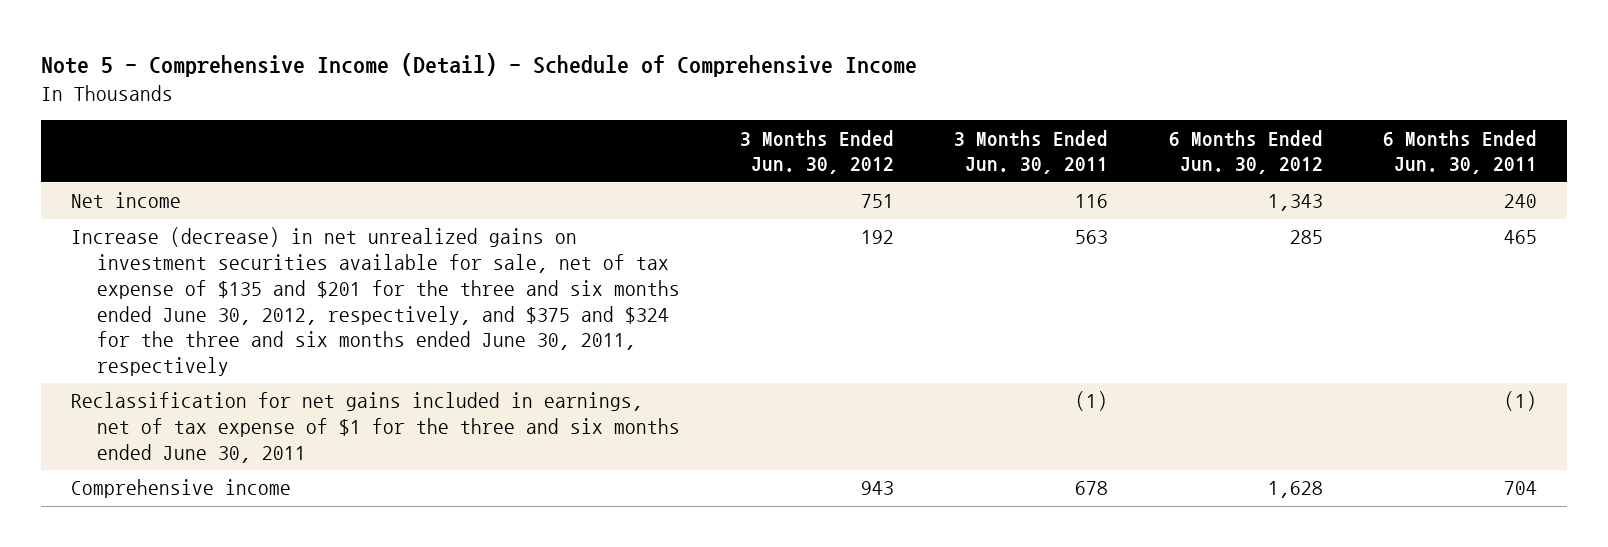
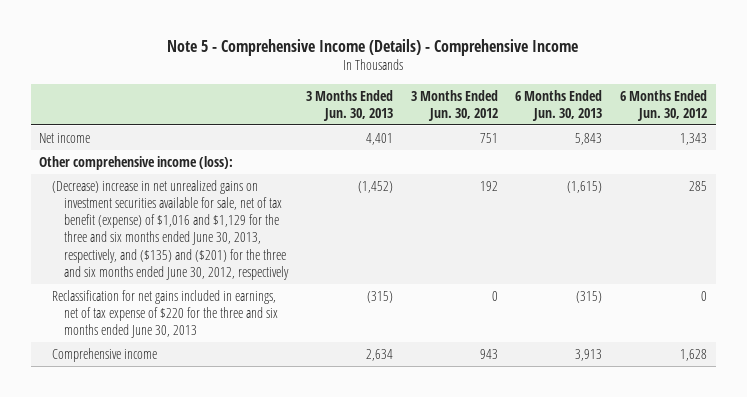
- Note 5 - Comprehensive Income (Detail) - Schedule of Comprehensive Income
+ Note 5 - Comprehensive Income (Details) - Comprehensive Income
- | 3 Months Ended Jun. 30, 2012 | 3 Months Ended Jun. 30, 2011 | 6 Months Ended Jun. 30, 2012 | 6 Months Ended Jun. 30, 2011
+ | 3 Months Ended Jun. 30, 2013 | 3 Months Ended Jun. 30, 2012 | 6 Months Ended Jun. 30, 2013 | 6 Months Ended Jun. 30, 2012
- Increase (decrease) in net unrealized gains on investment securities available for sale, net of tax expense of $135 and $201 for the three and six months ended June 30, 2012, respectively, and $375 and $324 for the three and six months ended June 30, 2011, respectively | 192 | 563 | 285 | 465
- Reclassification for net gains included in earnings, net of tax expense of $1 for the three and six months ended June 30, 2011 | | (1) | | (1)
+ Other comprehensive income (loss):
+ (Decrease) increase in net unrealized gains on investment securities available for sale, net of tax benefit (expense) of $1,016 and $1,129 for the three and six months ended June 30, 2013, respectively, and ($135) and ($201) for the three and six months ended June 30, 2012, respectively | (1,452) | 192 | (1,615) | 285
+ Reclassification for net gains included in earnings, net of tax expense of $220 for the three and six months ended June 30, 2013 | (315) | 0 | (315) | 0

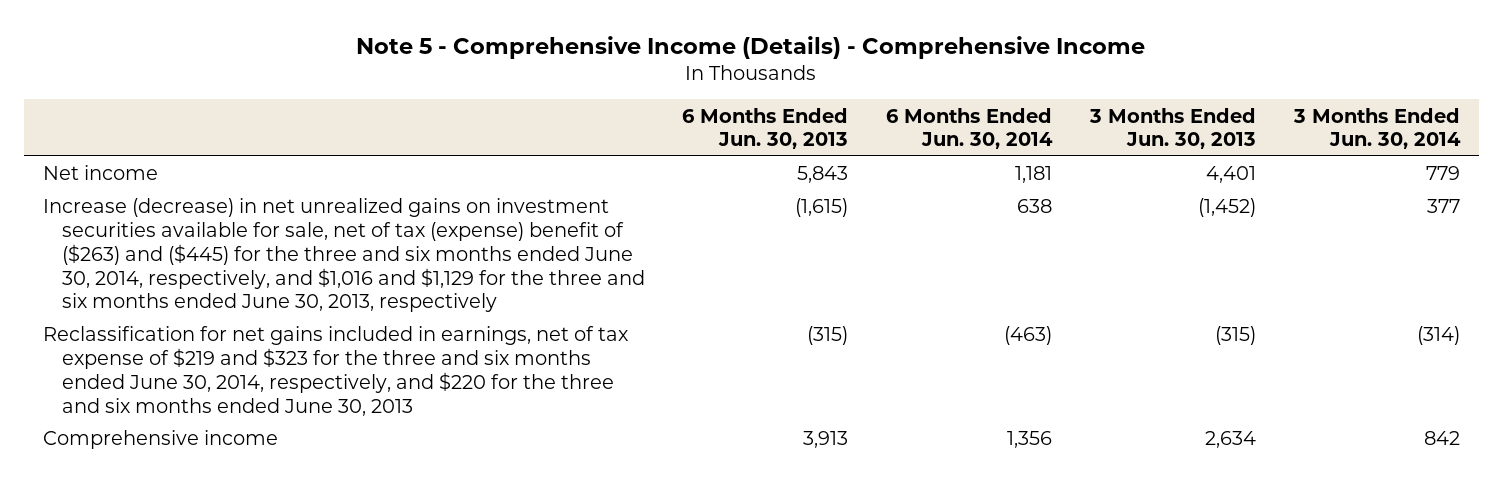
- | 3 Months Ended Jun. 30, 2013 | 3 Months Ended Jun. 30, 2012 | 6 Months Ended Jun. 30, 2013 | 6 Months Ended Jun. 30, 2012
+ | 6 Months Ended Jun. 30, 2013 | 6 Months Ended Jun. 30, 2014 | 3 Months Ended Jun. 30, 2013 | 3 Months Ended Jun. 30, 2014
- Other comprehensive income (loss):
- (Decrease) increase in net unrealized gains on investment securities available for sale, net of tax benefit (expense) of $1,016 and $1,129 for the three and six months ended June 30, 2013, respectively, and ($135) and ($201) for the three and six months ended June 30, 2012, respectively | (1,452) | 192 | (1,615) | 285
- Reclassification for net gains included in earnings, net of tax expense of $220 for the three and six months ended June 30, 2013 | (315) | 0 | (315) | 0
+ Increase (decrease) in net unrealized gains on investment securities available for sale, net of tax (expense) benefit of ($263) and ($445) for the three and six months ended June 30, 2014, respectively, and $1,016 and $1,129 for the three and six months ended June 30, 2013, respectively | (1,615) | 638 | (1,452) | 377
+ Reclassification for net gains included in earnings, net of tax expense of $219 and $323 for the three and six months ended June 30, 2014, respectively, and $220 for the three and six months ended June 30, 2013 | (315) | (463) | (315) | (314)

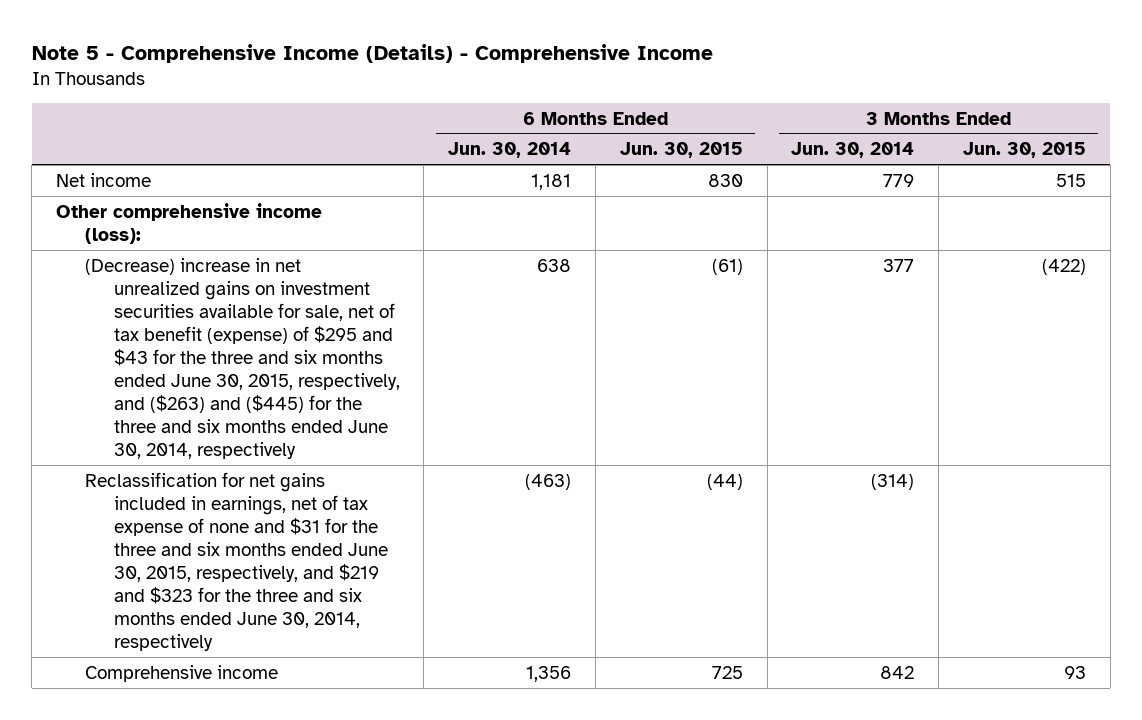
- | 6 Months Ended Jun. 30, 2013 | 6 Months Ended Jun. 30, 2014 | 3 Months Ended Jun. 30, 2013 | 3 Months Ended Jun. 30, 2014
+ | 6 Months Ended Jun. 30, 2014 | 6 Months Ended Jun. 30, 2015 | 3 Months Ended Jun. 30, 2014 | 3 Months Ended Jun. 30, 2015
- Increase (decrease) in net unrealized gains on investment securities available for sale, net of tax (expense) benefit of ($263) and ($445) for the three and six months ended June 30, 2014, respectively, and $1,016 and $1,129 for the three and six months ended June 30, 2013, respectively | (1,615) | 638 | (1,452) | 377
- Reclassification for net gains included in earnings, net of tax expense of $219 and $323 for the three and six months ended June 30, 2014, respectively, and $220 for the three and six months ended June 30, 2013 | (315) | (463) | (315) | (314)
+ Other comprehensive income (loss):
+ (Decrease) increase in net unrealized gains on investment securities available for sale, net of tax benefit (expense) of $295 and $43 for the three and six months ended June 30, 2015, respectively, and ($263) and ($445) for the three and six months ended June 30, 2014, respectively | 638 | (61) | 377 | (422)
+ Reclassification for net gains included in earnings, net of tax expense of none and $31 for the three and six months ended June 30, 2015, respectively, and $219 and $323 for the three and six months ended June 30, 2014, respectively | (463) | (44) | (314) |

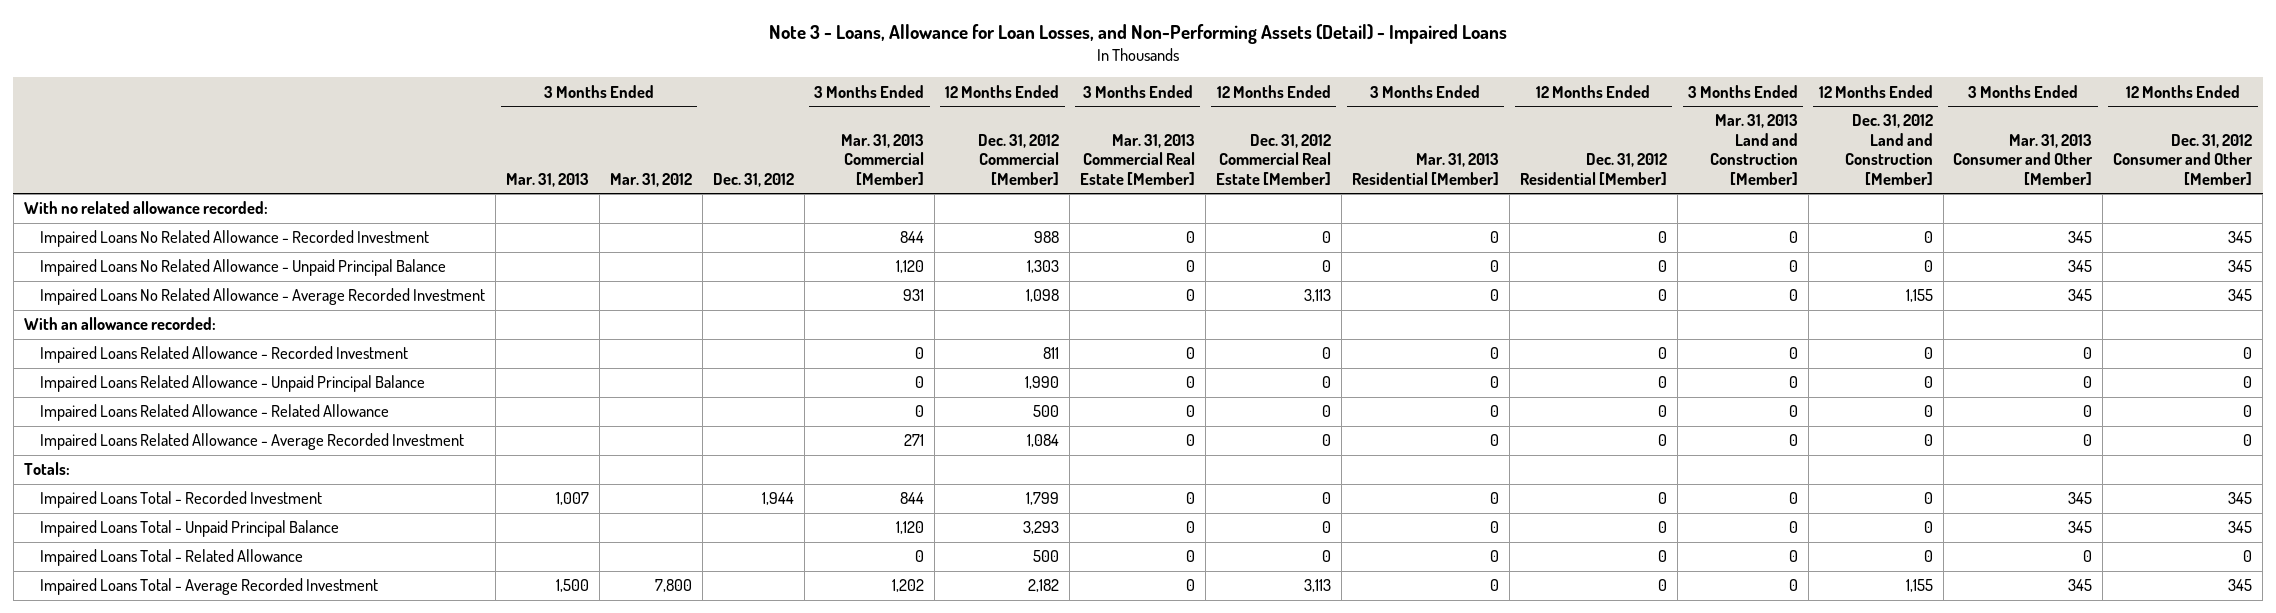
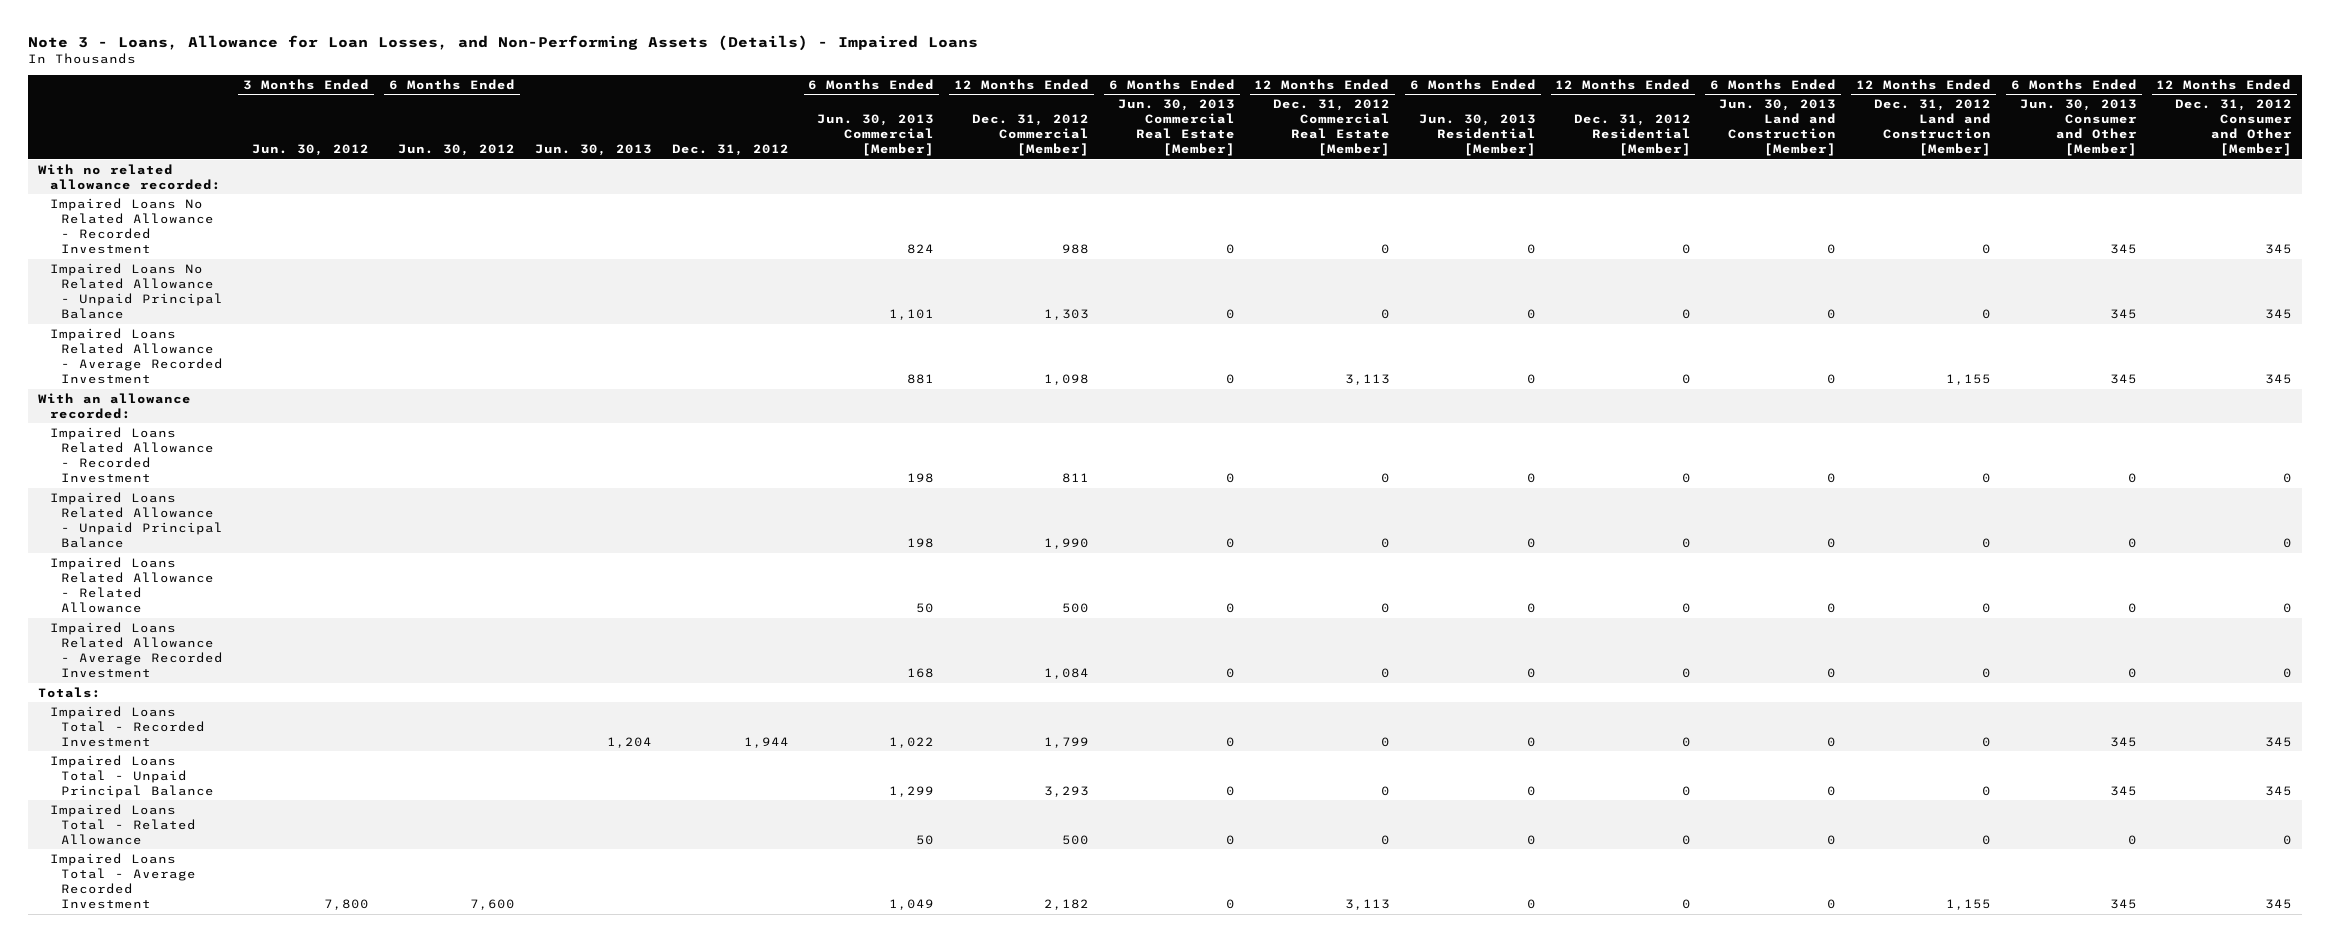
- Note 3 - Loans, Allowance for Loan Losses, and Non-Performing Assets (Detail) - Impaired Loans
+ Note 3 - Loans, Allowance for Loan Losses, and Non-Performing Assets (Details) - Impaired Loans
- | 3 Months Ended Mar. 31, 2013 | 3 Months Ended Mar. 31, 2012 | Dec. 31, 2012 | 3 Months Ended Mar. 31, 2013 Commercial [Member] | 12 Months Ended Dec. 31, 2012 Commercial [Member] | 3 Months Ended Mar. 31, 2013 Commercial Real Estate [Member] | 12 Months Ended Dec. 31, 2012 Commercial Real Estate [Member] | 3 Months Ended Mar. 31, 2013 Residential [Member] | 12 Months Ended Dec. 31, 2012 Residential [Member] | 3 Months Ended Mar. 31, 2013 Land and Construction [Member] | 12 Months Ended Dec. 31, 2012 Land and Construction [Member] | 3 Months Ended Mar. 31, 2013 Consumer and Other [Member] | 12 Months Ended Dec. 31, 2012 Consumer and Other [Member]
+ | 3 Months Ended Jun. 30, 2012 | 6 Months Ended Jun. 30, 2012 | Jun. 30, 2013 | Dec. 31, 2012 | 6 Months Ended Jun. 30, 2013 Commercial [Member] | 12 Months Ended Dec. 31, 2012 Commercial [Member] | 6 Months Ended Jun. 30, 2013 Commercial Real Estate [Member] | 12 Months Ended Dec. 31, 2012 Commercial Real Estate [Member] | 6 Months Ended Jun. 30, 2013 Residential [Member] | 12 Months Ended Dec. 31, 2012 Residential [Member] | 6 Months Ended Jun. 30, 2013 Land and Construction [Member] | 12 Months Ended Dec. 31, 2012 Land and Construction [Member] | 6 Months Ended Jun. 30, 2013 Consumer and Other [Member] | 12 Months Ended Dec. 31, 2012 Consumer and Other [Member]
- Impaired Loans No Related Allowance - Average Recorded Investment | | | | 931 | 1,098 | 0 | 3,113 | 0 | 0 | 0 | 1,155 | 345 | 345
+ Impaired Loans Related Allowance - Average Recorded Investment | | | | | 881 | 1,098 | 0 | 3,113 | 0 | 0 | 0 | 1,155 | 345 | 345

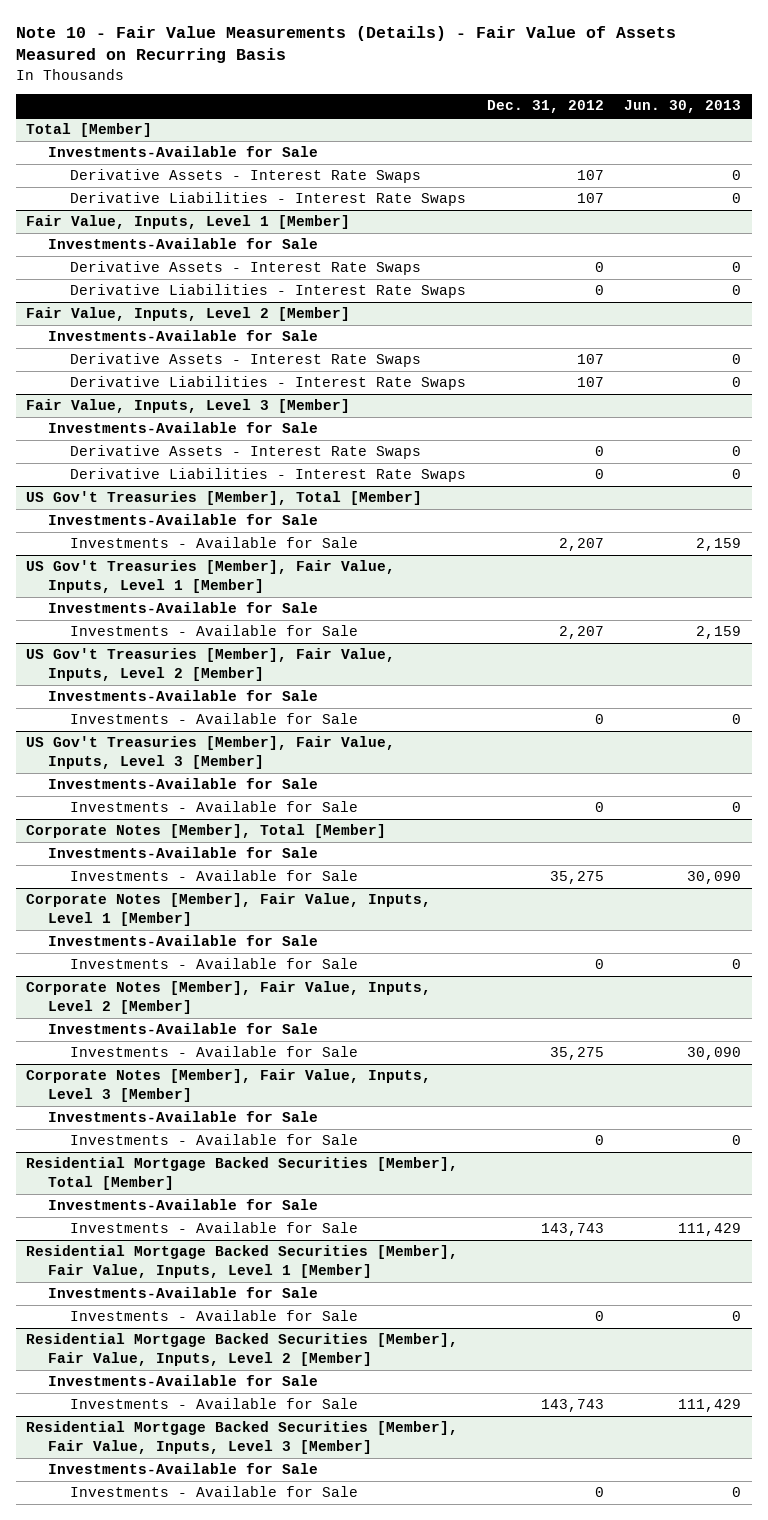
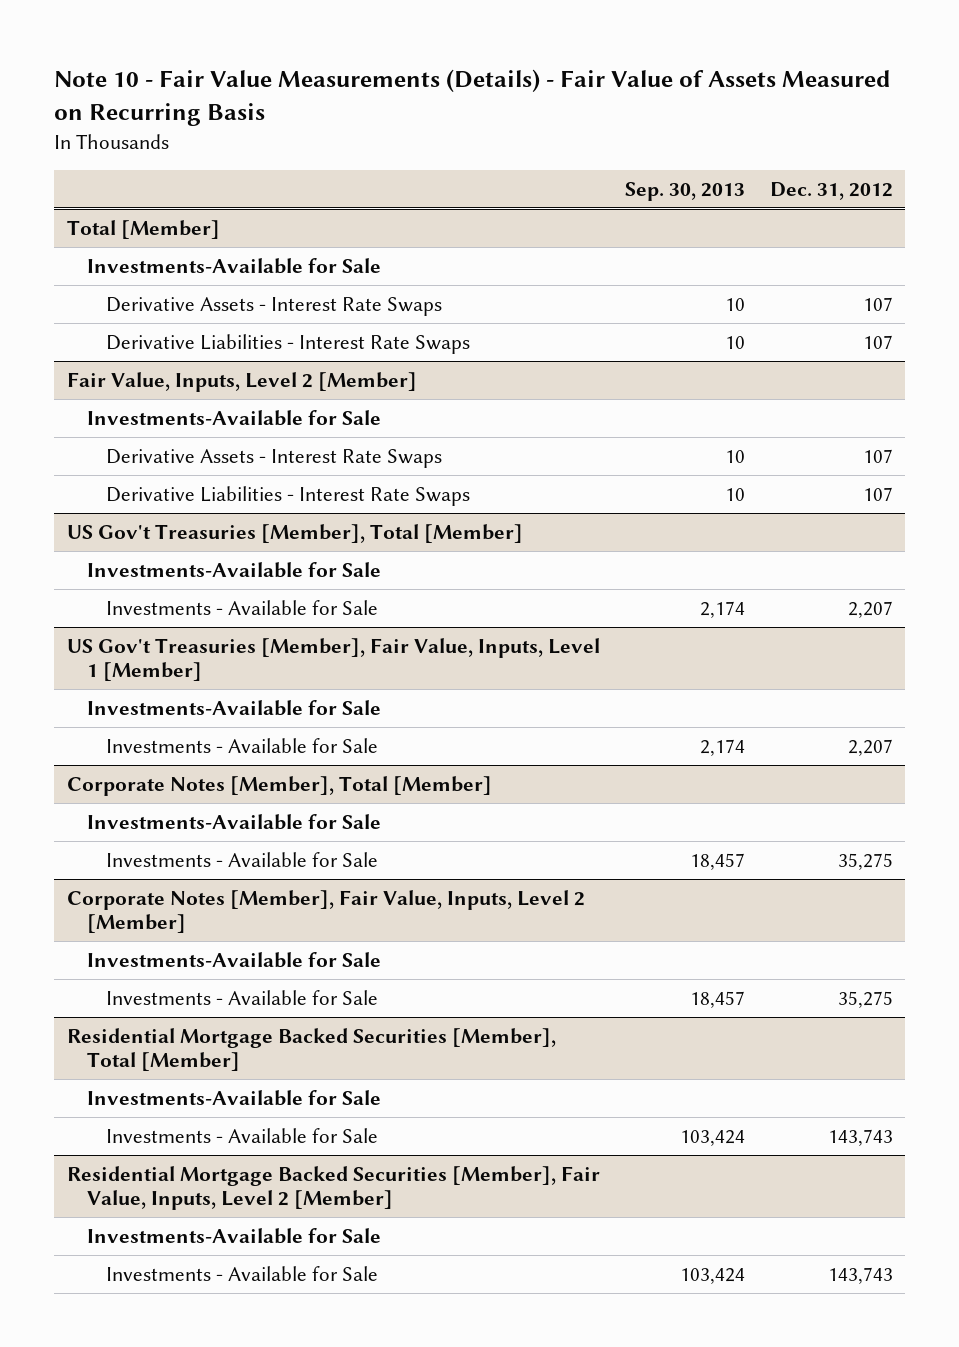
- | Dec. 31, 2012 | Jun. 30, 2013
+ | Sep. 30, 2013 | Dec. 31, 2012
- Fair Value, Inputs, Level 1 [Member]
- Investments-Available for Sale
- Derivative Assets - Interest Rate Swaps | 0 | 0
- Derivative Liabilities - Interest Rate Swaps | 0 | 0
- Fair Value, Inputs, Level 3 [Member]
- Investments-Available for Sale
- Derivative Assets - Interest Rate Swaps | 0 | 0
- Derivative Liabilities - Interest Rate Swaps | 0 | 0
- US Gov't Treasuries [Member], Fair Value, Inputs, Level 2 [Member]
- Investments-Available for Sale
- Investments - Available for Sale | 0 | 0
- US Gov't Treasuries [Member], Fair Value, Inputs, Level 3 [Member]
- Investments-Available for Sale
- Investments - Available for Sale | 0 | 0
- Corporate Notes [Member], Fair Value, Inputs, Level 1 [Member]
- Investments-Available for Sale
- Investments - Available for Sale | 0 | 0
- Corporate Notes [Member], Fair Value, Inputs, Level 3 [Member]
- Investments-Available for Sale
- Investments - Available for Sale | 0 | 0
- Residential Mortgage Backed Securities [Member], Fair Value, Inputs, Level 1 [Member]
- Investments-Available for Sale
- Investments - Available for Sale | 0 | 0
- Residential Mortgage Backed Securities [Member], Fair Value, Inputs, Level 3 [Member]
- Investments-Available for Sale
- Investments - Available for Sale | 0 | 0

